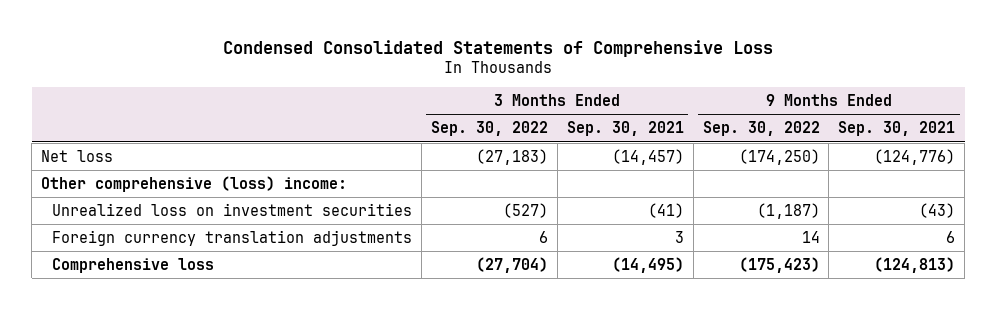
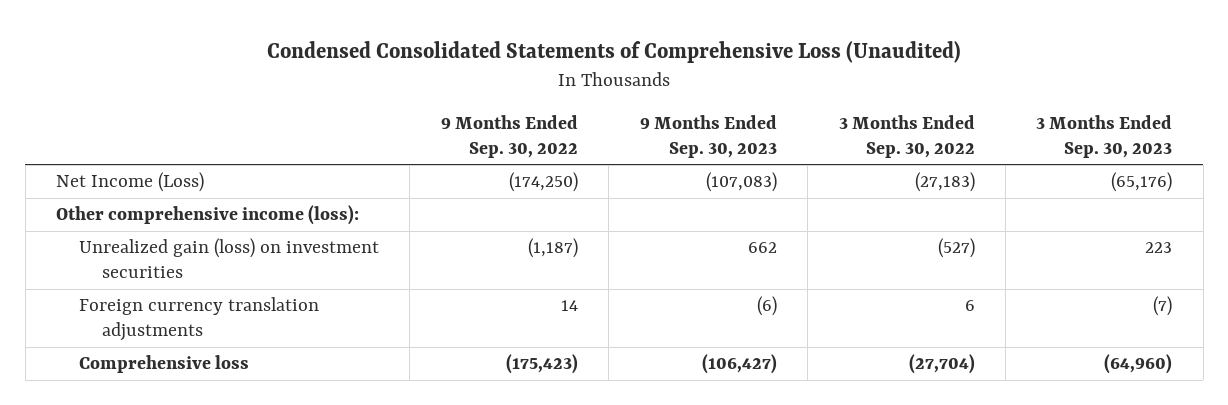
- Condensed Consolidated Statements of Comprehensive Loss
+ Condensed Consolidated Statements of Comprehensive Loss (Unaudited)
- | 3 Months Ended Sep. 30, 2022 | 3 Months Ended Sep. 30, 2021 | 9 Months Ended Sep. 30, 2022 | 9 Months Ended Sep. 30, 2021
+ | 9 Months Ended Sep. 30, 2022 | 9 Months Ended Sep. 30, 2023 | 3 Months Ended Sep. 30, 2022 | 3 Months Ended Sep. 30, 2023
- Net loss | (27,183) | (14,457) | (174,250) | (124,776)
- Other comprehensive (loss) income:
- Unrealized loss on investment securities | (527) | (41) | (1,187) | (43)
+ Net Income (Loss) | (174,250) | (107,083) | (27,183) | (65,176)
+ Other comprehensive income (loss):
+ Unrealized gain (loss) on investment securities | (1,187) | 662 | (527) | 223

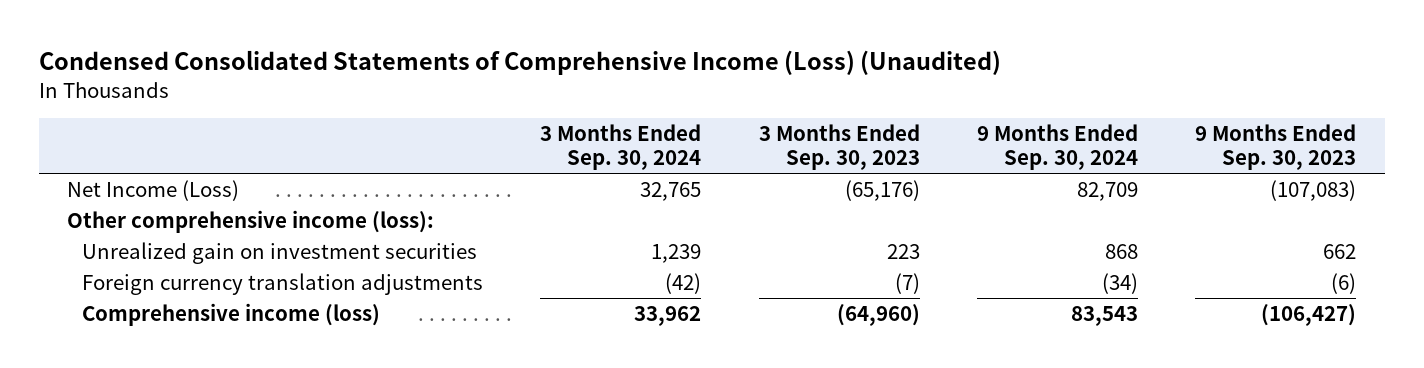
- Condensed Consolidated Statements of Comprehensive Loss (Unaudited)
+ Condensed Consolidated Statements of Comprehensive Income (Loss) (Unaudited)
- | 9 Months Ended Sep. 30, 2022 | 9 Months Ended Sep. 30, 2023 | 3 Months Ended Sep. 30, 2022 | 3 Months Ended Sep. 30, 2023
+ | 3 Months Ended Sep. 30, 2024 | 3 Months Ended Sep. 30, 2023 | 9 Months Ended Sep. 30, 2024 | 9 Months Ended Sep. 30, 2023
- Unrealized gain (loss) on investment securities | (1,187) | 662 | (527) | 223
+ Unrealized gain on investment securities | 1,239 | 223 | 868 | 662
- Comprehensive loss | (175,423) | (106,427) | (27,704) | (64,960)
+ Comprehensive income (loss) | 33,962 | (64,960) | 83,543 | (106,427)

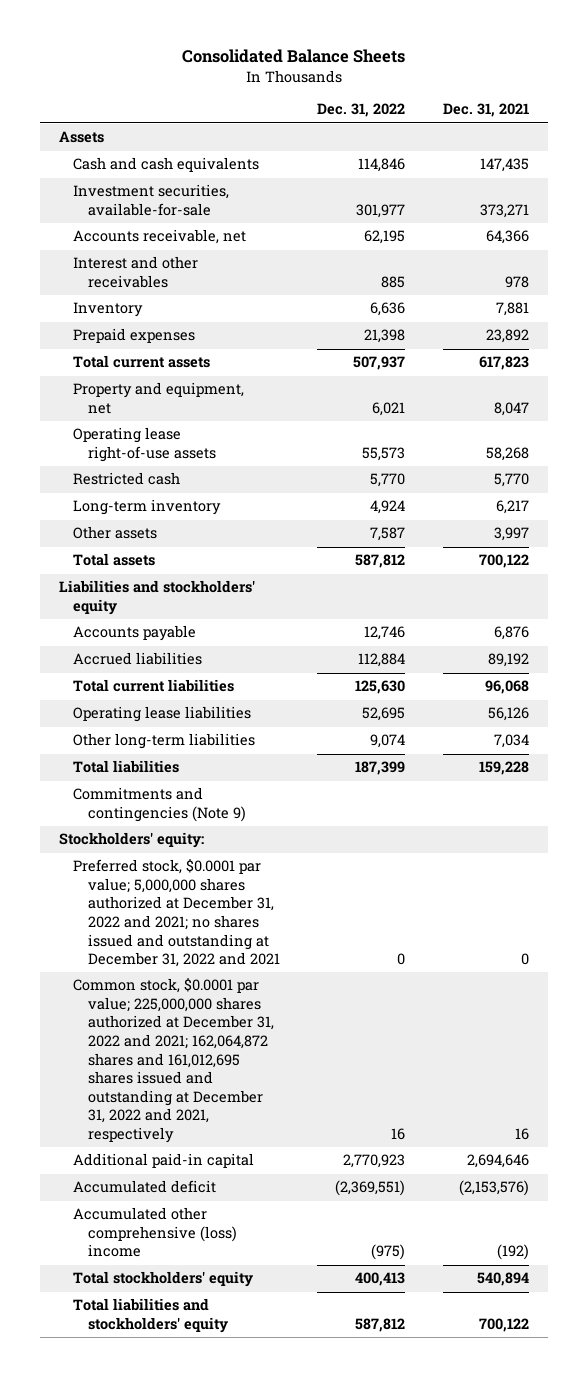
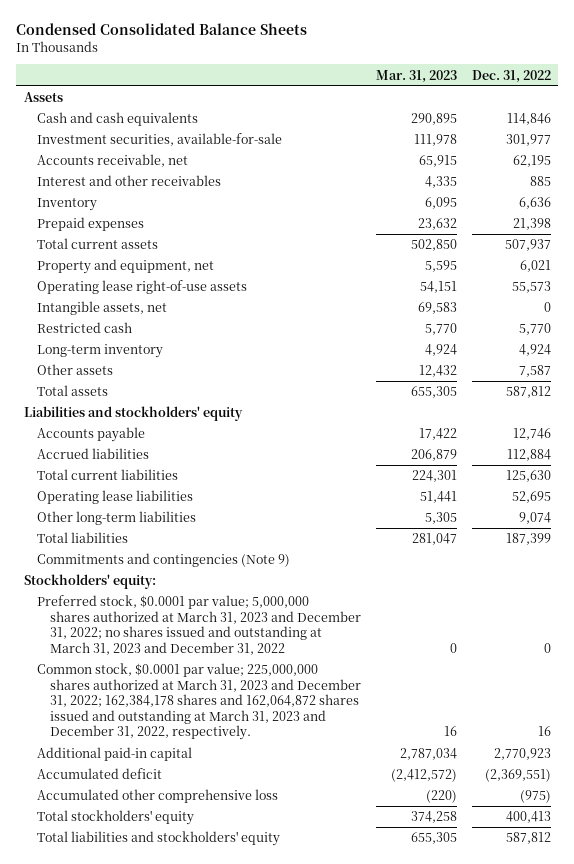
- Consolidated Balance Sheets
+ Condensed Consolidated Balance Sheets
- | Dec. 31, 2022 | Dec. 31, 2021
+ | Mar. 31, 2023 | Dec. 31, 2022
+ Intangible assets, net | 69,583 | 0
- Preferred stock, $0.0001 par value; 5,000,000 shares authorized at December 31, 2022 and 2021; no shares issued and outstanding at December 31, 2022 and 2021 | 0 | 0
- Common stock, $0.0001 par value; 225,000,000 shares authorized at December 31, 2022 and 2021; 162,064,872 shares and 161,012,695 shares issued and outstanding at December 31, 2022 and 2021, respectively | 16 | 16
+ Preferred stock, $0.0001 par value; 5,000,000 shares authorized at March 31, 2023 and December 31, 2022; no shares issued and outstanding at March 31, 2023 and December 31, 2022 | 0 | 0
+ Common stock, $0.0001 par value; 225,000,000 shares authorized at March 31, 2023 and December 31, 2022; 162,384,178 shares and 162,064,872 shares issued and outstanding at March 31, 2023 and December 31, 2022, respectively. | 16 | 16
- Accumulated other comprehensive (loss) income | (975) | (192)
+ Accumulated other comprehensive loss | (220) | (975)

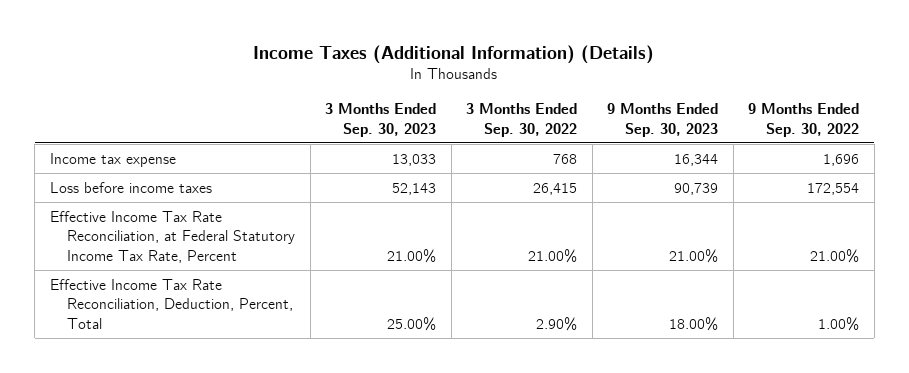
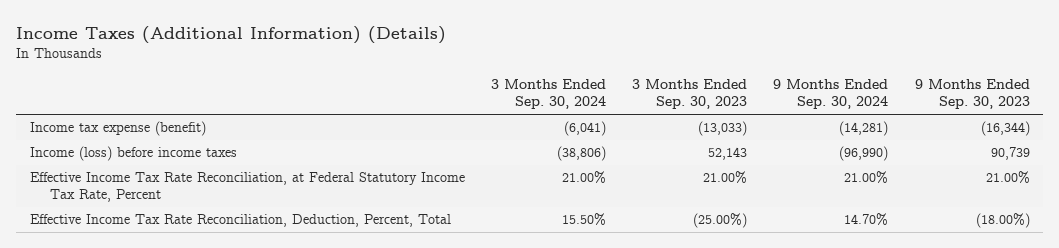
- | 3 Months Ended Sep. 30, 2023 | 3 Months Ended Sep. 30, 2022 | 9 Months Ended Sep. 30, 2023 | 9 Months Ended Sep. 30, 2022
+ | 3 Months Ended Sep. 30, 2024 | 3 Months Ended Sep. 30, 2023 | 9 Months Ended Sep. 30, 2024 | 9 Months Ended Sep. 30, 2023
- Income tax expense | 13,033 | 768 | 16,344 | 1,696
- Loss before income taxes | 52,143 | 26,415 | 90,739 | 172,554
+ Income tax expense (benefit) | (6,041) | (13,033) | (14,281) | (16,344)
+ Income (loss) before income taxes | (38,806) | 52,143 | (96,990) | 90,739
- Effective Income Tax Rate Reconciliation, Deduction, Percent, Total | 25.00% | 2.90% | 18.00% | 1.00%
+ Effective Income Tax Rate Reconciliation, Deduction, Percent, Total | 15.50% | (25.00%) | 14.70% | (18.00%)

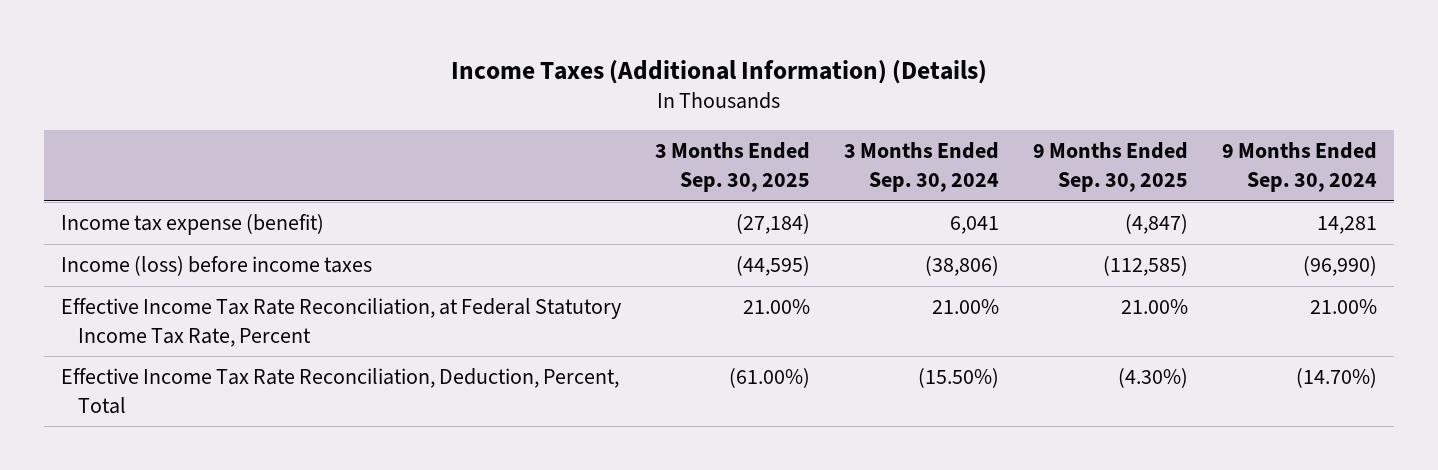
- | 3 Months Ended Sep. 30, 2024 | 3 Months Ended Sep. 30, 2023 | 9 Months Ended Sep. 30, 2024 | 9 Months Ended Sep. 30, 2023
+ | 3 Months Ended Sep. 30, 2025 | 3 Months Ended Sep. 30, 2024 | 9 Months Ended Sep. 30, 2025 | 9 Months Ended Sep. 30, 2024
- Income tax expense (benefit) | (6,041) | (13,033) | (14,281) | (16,344)
+ Income tax expense (benefit) | (27,184) | 6,041 | (4,847) | 14,281
- Effective Income Tax Rate Reconciliation, Deduction, Percent, Total | 15.50% | (25.00%) | 14.70% | (18.00%)
+ Effective Income Tax Rate Reconciliation, Deduction, Percent, Total | (61.00%) | (15.50%) | (4.30%) | (14.70%)

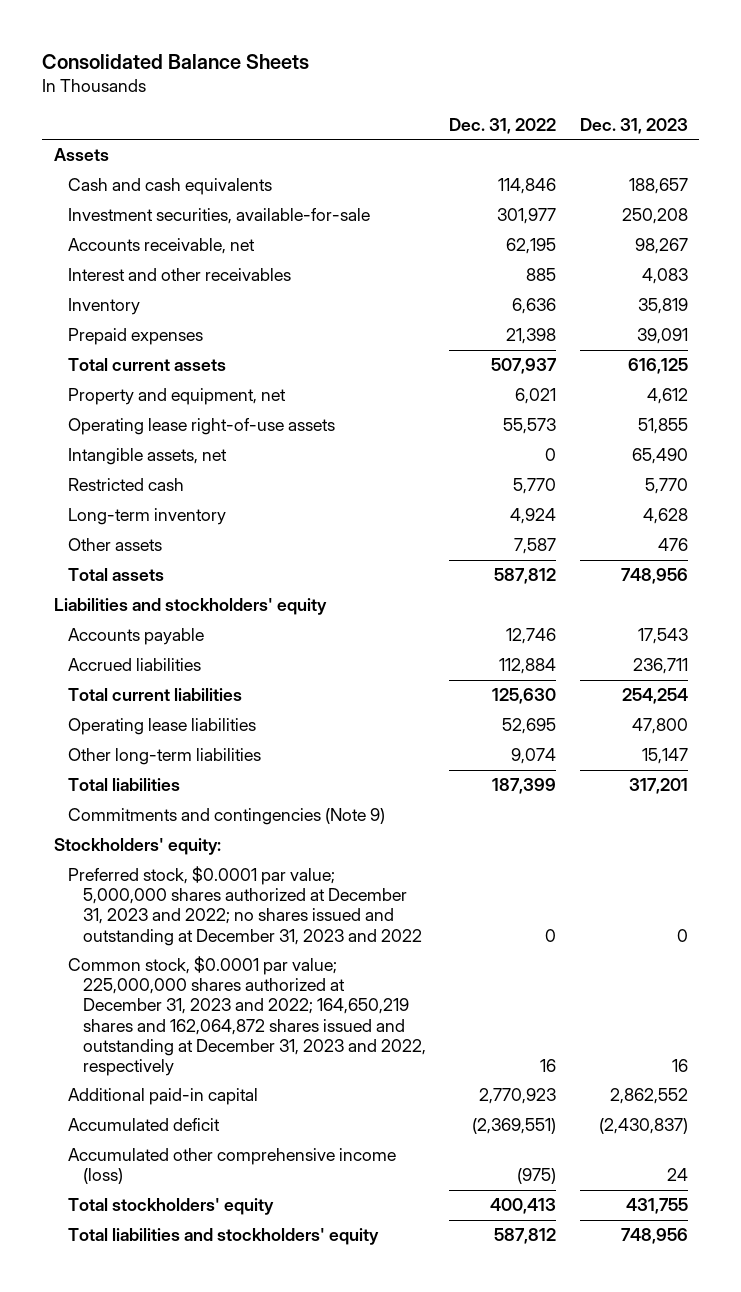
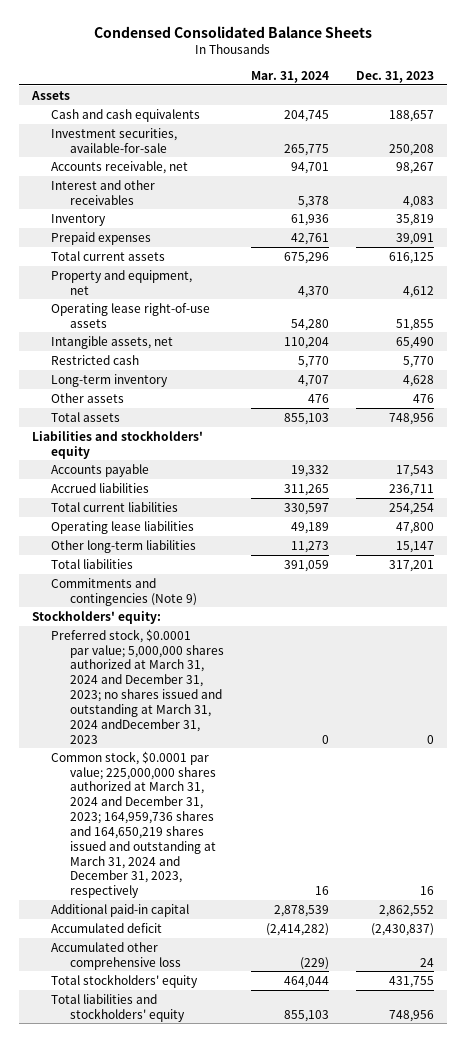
- Consolidated Balance Sheets
+ Condensed Consolidated Balance Sheets
- | Dec. 31, 2022 | Dec. 31, 2023
+ | Mar. 31, 2024 | Dec. 31, 2023
- Preferred stock, $0.0001 par value; 5,000,000 shares authorized at December 31, 2023 and 2022; no shares issued and outstanding at December 31, 2023 and 2022 | 0 | 0
- Common stock, $0.0001 par value; 225,000,000 shares authorized at December 31, 2023 and 2022; 164,650,219 shares and 162,064,872 shares issued and outstanding at December 31, 2023 and 2022, respectively | 16 | 16
+ Preferred stock, $0.0001 par value; 5,000,000 shares authorized at March 31, 2024 and December 31, 2023; no shares issued and outstanding at March 31, 2024 andDecember 31, 2023 | 0 | 0
+ Common stock, $0.0001 par value; 225,000,000 shares authorized at March 31, 2024 and December 31, 2023; 164,959,736 shares and 164,650,219 shares issued and outstanding at March 31, 2024 and December 31, 2023, respectively | 16 | 16
- Accumulated other comprehensive income (loss) | (975) | 24
+ Accumulated other comprehensive loss | (229) | 24

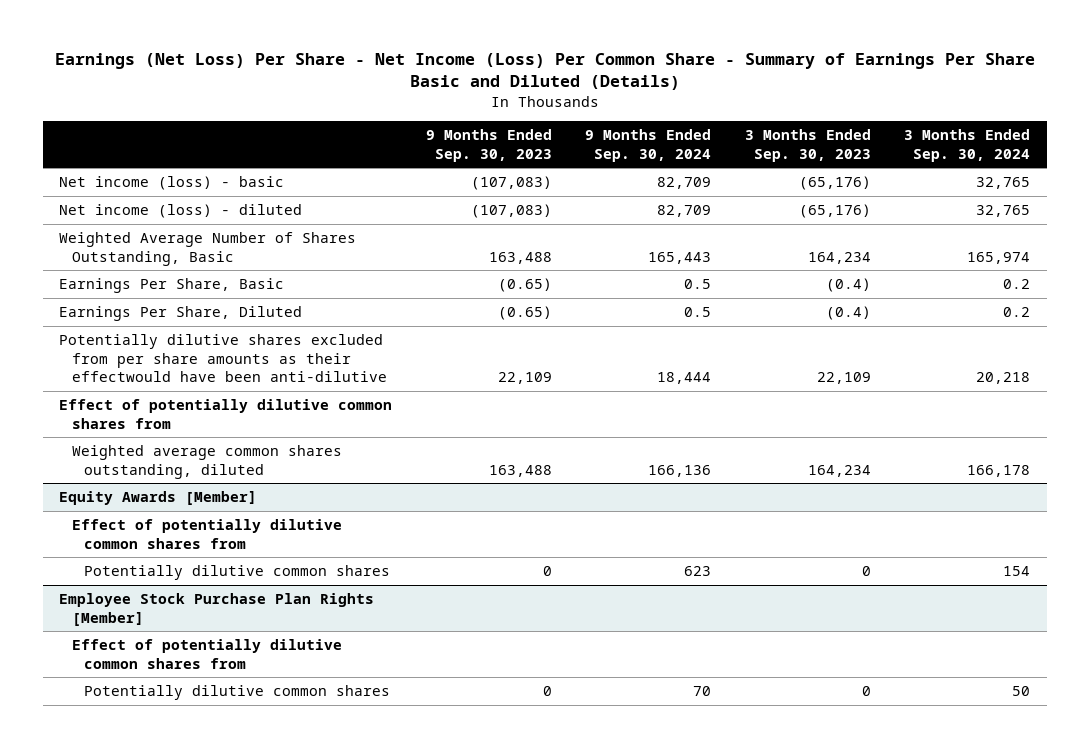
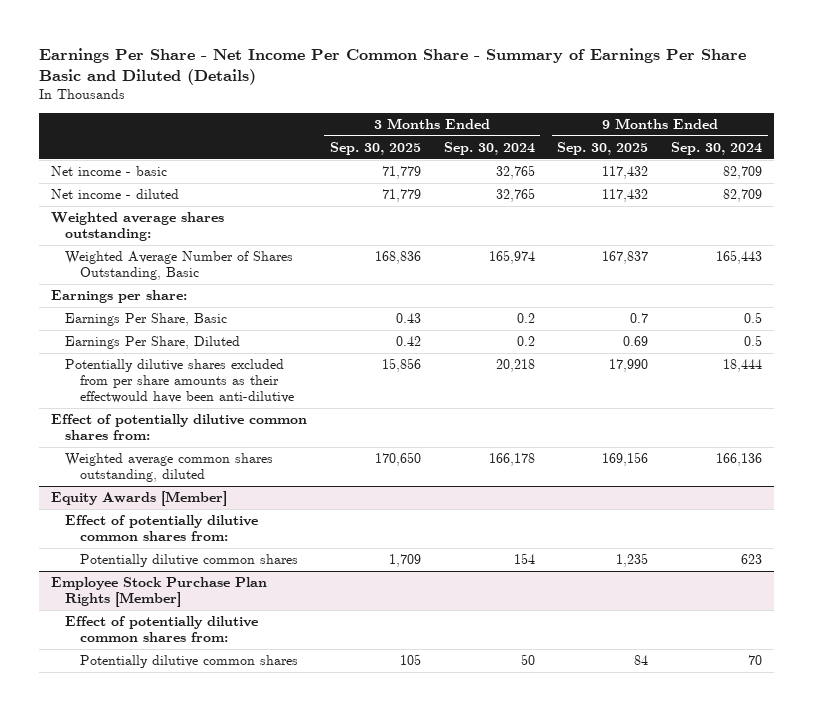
- Earnings (Net Loss) Per Share - Net Income (Loss) Per Common Share - Summary of Earnings Per Share Basic and Diluted (Details)
+ Earnings Per Share - Net Income Per Common Share - Summary of Earnings Per Share Basic and Diluted (Details)
- | 9 Months Ended Sep. 30, 2023 | 9 Months Ended Sep. 30, 2024 | 3 Months Ended Sep. 30, 2023 | 3 Months Ended Sep. 30, 2024
+ | 3 Months Ended Sep. 30, 2025 | 3 Months Ended Sep. 30, 2024 | 9 Months Ended Sep. 30, 2025 | 9 Months Ended Sep. 30, 2024
- Net income (loss) - basic | (107,083) | 82,709 | (65,176) | 32,765
- Net income (loss) - diluted | (107,083) | 82,709 | (65,176) | 32,765
+ Net income - basic | 71,779 | 32,765 | 117,432 | 82,709
+ Net income - diluted | 71,779 | 32,765 | 117,432 | 82,709
+ Weighted average shares outstanding:
+ Earnings per share:
- Effect of potentially dilutive common shares from
+ Effect of potentially dilutive common shares from:
@ Equity Awards [Member]
- Effect of potentially dilutive common shares from
+ Effect of potentially dilutive common shares from:
@ Employee Stock Purchase Plan Rights [Member]
- Effect of potentially dilutive common shares from
+ Effect of potentially dilutive common shares from:

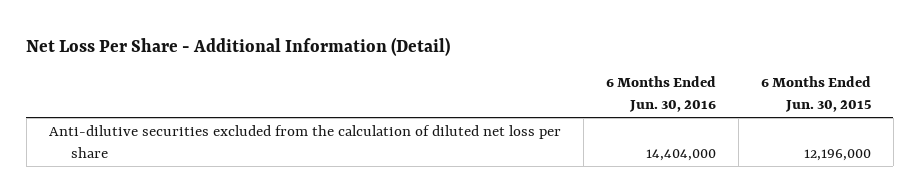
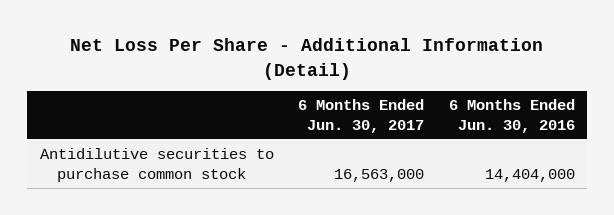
- | 6 Months Ended Jun. 30, 2016 | 6 Months Ended Jun. 30, 2015
+ | 6 Months Ended Jun. 30, 2017 | 6 Months Ended Jun. 30, 2016
- Anti-dilutive securities excluded from the calculation of diluted net loss per share | 14,404,000 | 12,196,000
+ Antidilutive securities to purchase common stock | 16,563,000 | 14,404,000

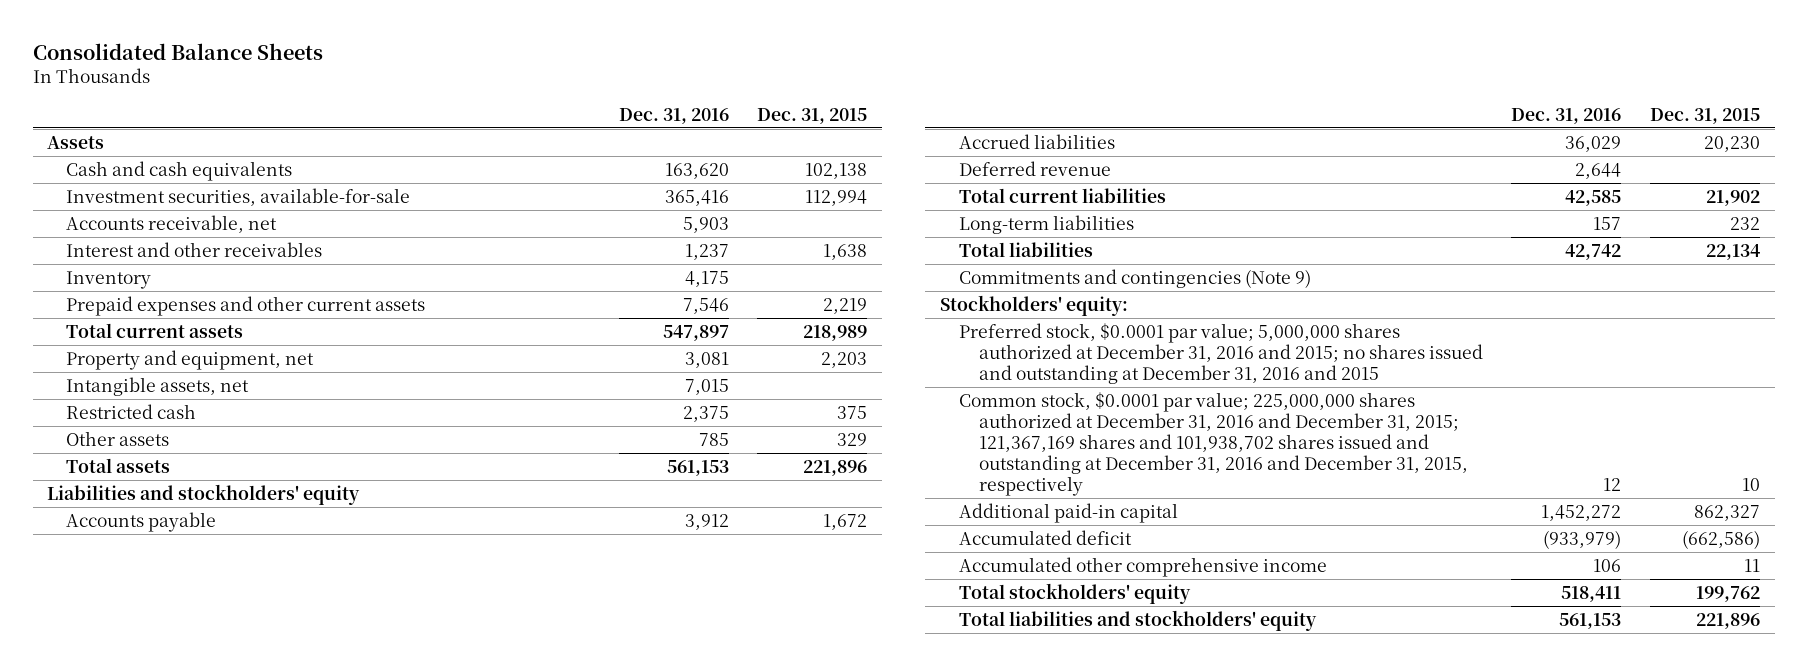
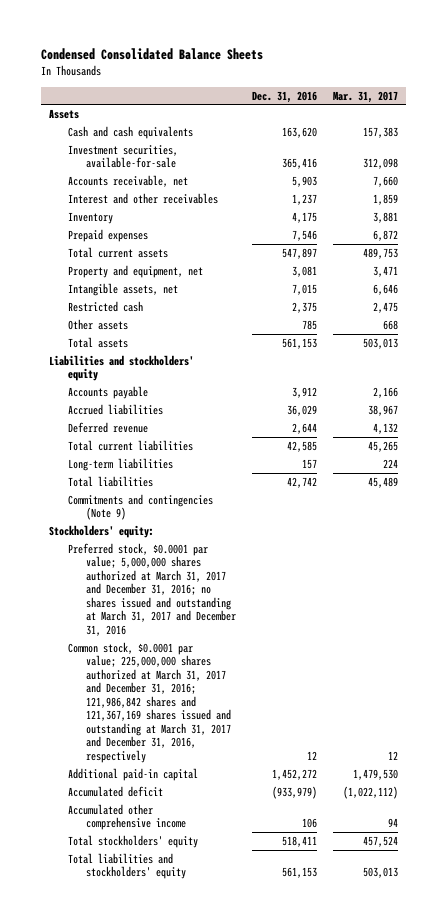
- Consolidated Balance Sheets
+ Condensed Consolidated Balance Sheets
- | Dec. 31, 2016 | Dec. 31, 2015
+ | Dec. 31, 2016 | Mar. 31, 2017
- Prepaid expenses and other current assets | 7,546 | 2,219
+ Prepaid expenses | 7,546 | 6,872
- Preferred stock, $0.0001 par value; 5,000,000 shares authorized at December 31, 2016 and 2015; no shares issued and outstanding at December 31, 2016 and 2015
- Common stock, $0.0001 par value; 225,000,000 shares authorized at December 31, 2016 and December 31, 2015; 121,367,169 shares and 101,938,702 shares issued and outstanding at December 31, 2016 and December 31, 2015, respectively | 12 | 10
+ Preferred stock, $0.0001 par value; 5,000,000 shares authorized at March 31, 2017 and December 31, 2016; no shares issued and outstanding at March 31, 2017 and December 31, 2016
+ Common stock, $0.0001 par value; 225,000,000 shares authorized at March 31, 2017 and December 31, 2016; 121,986,842 shares and 121,367,169 shares issued and outstanding at March 31, 2017 and December 31, 2016, respectively | 12 | 12

